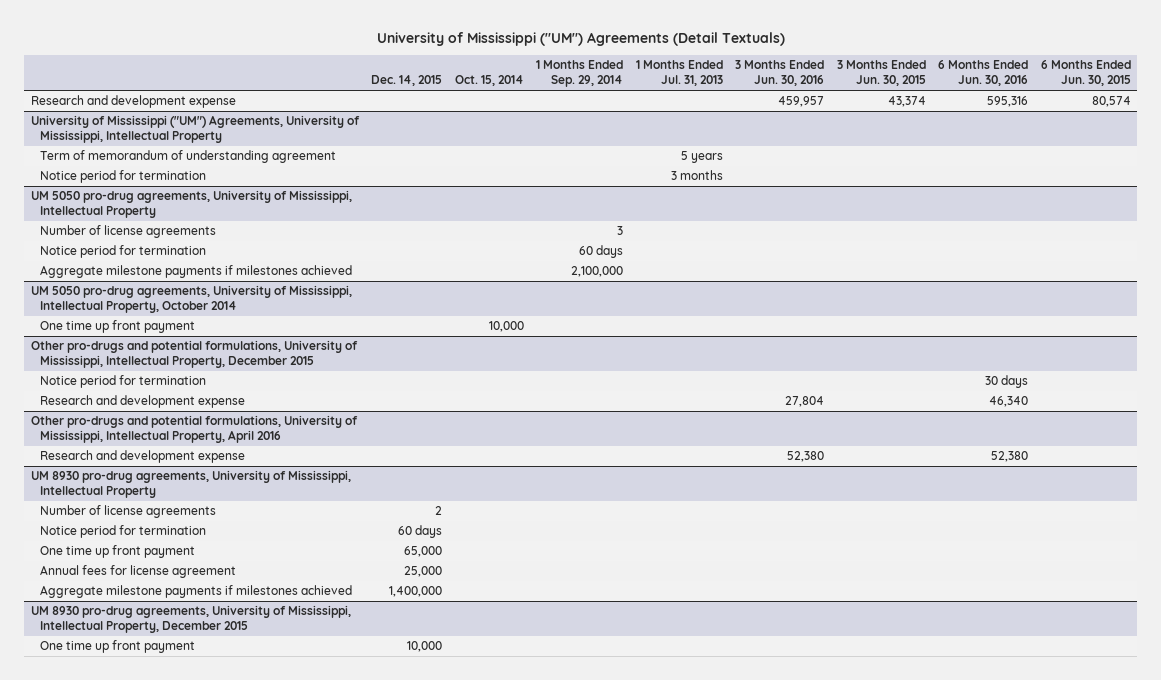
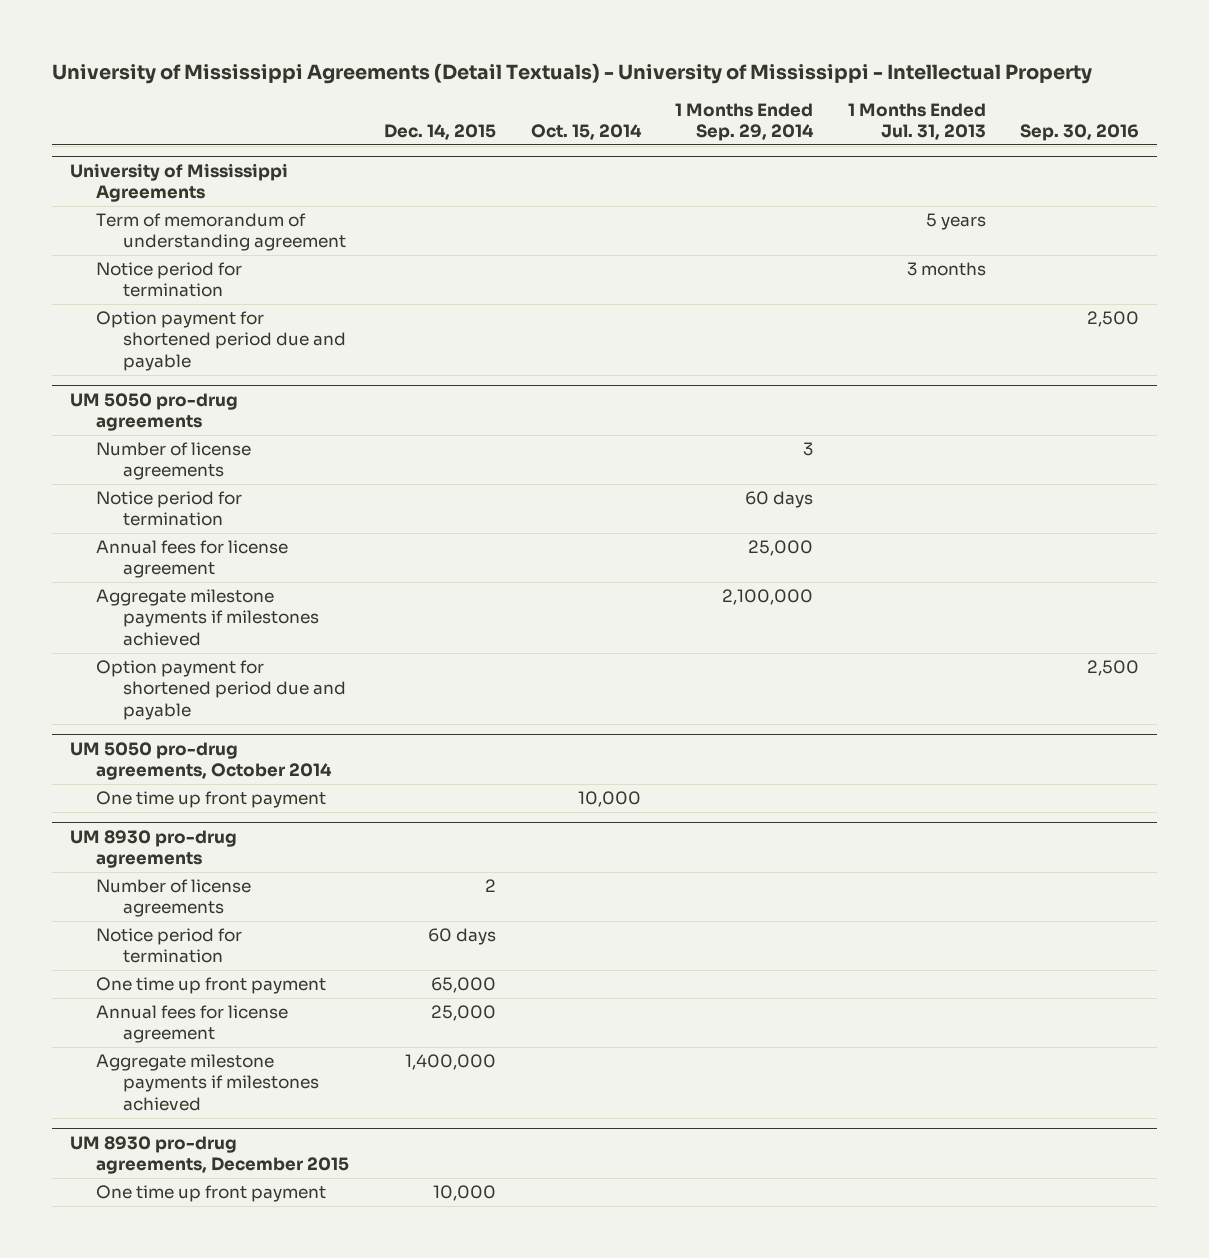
- University of Mississippi ("UM") Agreements (Detail Textuals)
+ University of Mississippi Agreements (Detail Textuals) - University of Mississippi - Intellectual Property
- | Dec. 14, 2015 | Oct. 15, 2014 | 1 Months Ended Sep. 29, 2014 | 1 Months Ended Jul. 31, 2013 | 3 Months Ended Jun. 30, 2016 | 3 Months Ended Jun. 30, 2015 | 6 Months Ended Jun. 30, 2016 | 6 Months Ended Jun. 30, 2015
+ | Dec. 14, 2015 | Oct. 15, 2014 | 1 Months Ended Sep. 29, 2014 | 1 Months Ended Jul. 31, 2013 | Sep. 30, 2016
- Research and development expense | | | | | 459,957 | 43,374 | 595,316 | 80,574
- University of Mississippi ("UM") Agreements, University of Mississippi, Intellectual Property
+ University of Mississippi Agreements
- UM 5050 pro-drug agreements, University of Mississippi, Intellectual Property
+ Option payment for shortened period due and payable | | | | | 2,500
+ UM 5050 pro-drug agreements
+ Annual fees for license agreement | | | 25,000 | |
- UM 5050 pro-drug agreements, University of Mississippi, Intellectual Property, October 2014
+ Option payment for shortened period due and payable | | | | | 2,500
+ UM 5050 pro-drug agreements, October 2014
- Other pro-drugs and potential formulations, University of Mississippi, Intellectual Property, December 2015
- Notice period for termination | | | | | | | 30 days |
- Research and development expense | | | | | 27,804 | | 46,340 |
- Other pro-drugs and potential formulations, University of Mississippi, Intellectual Property, April 2016
- Research and development expense | | | | | 52,380 | | 52,380 |
- UM 8930 pro-drug agreements, University of Mississippi, Intellectual Property
+ UM 8930 pro-drug agreements
- UM 8930 pro-drug agreements, University of Mississippi, Intellectual Property, December 2015
+ UM 8930 pro-drug agreements, December 2015

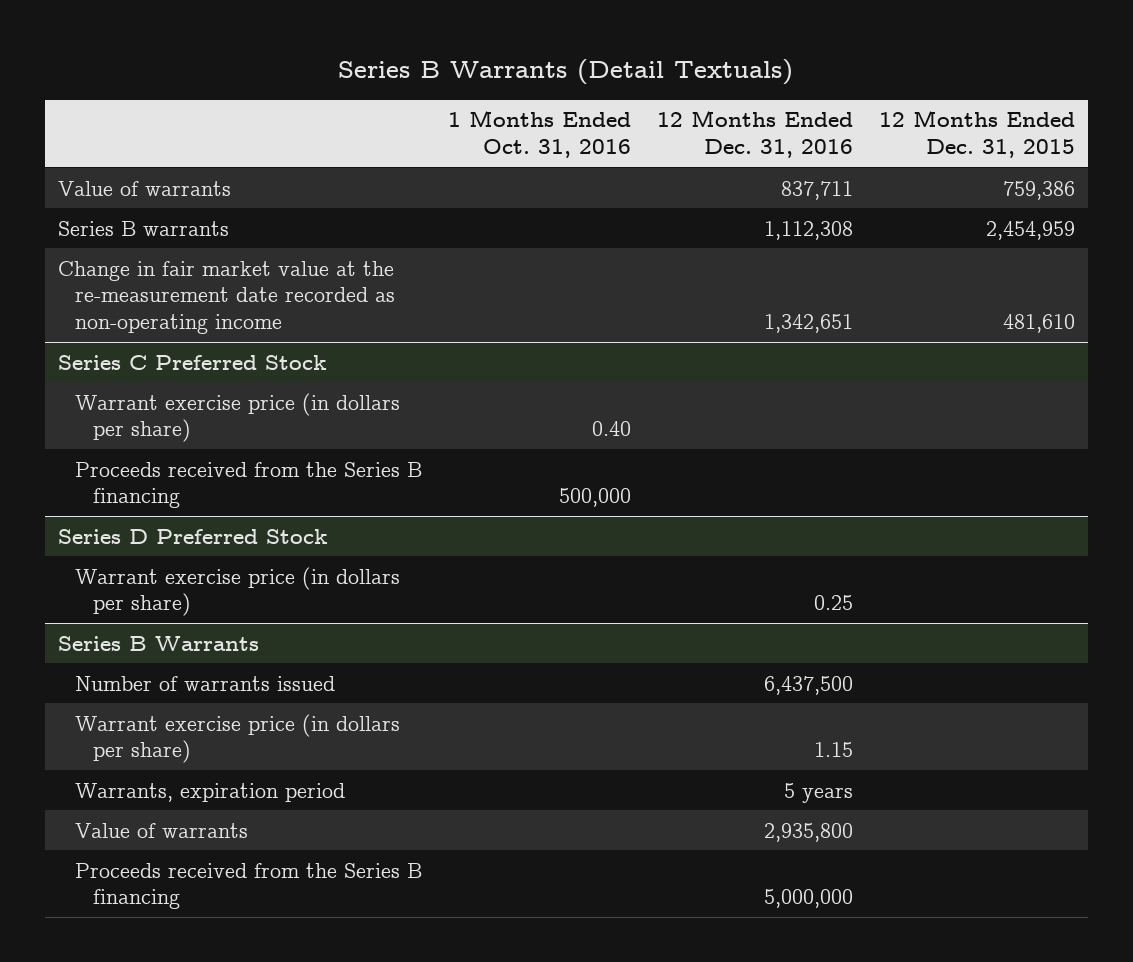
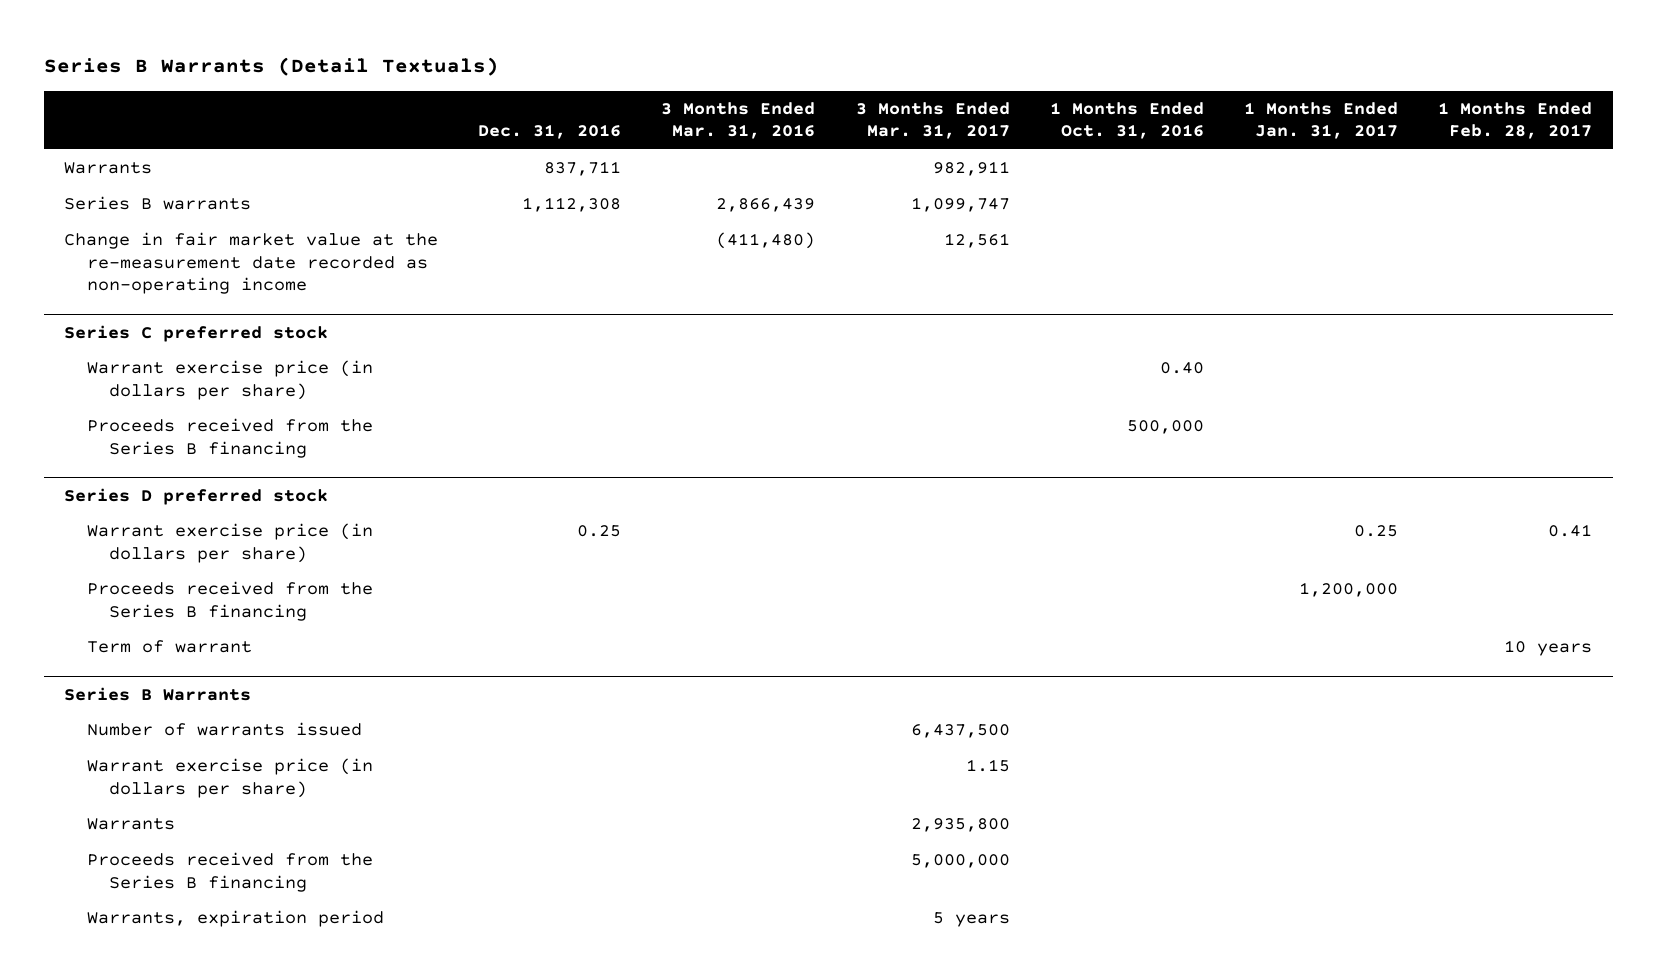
- | 1 Months Ended Oct. 31, 2016 | 12 Months Ended Dec. 31, 2016 | 12 Months Ended Dec. 31, 2015
+ | Dec. 31, 2016 | 3 Months Ended Mar. 31, 2016 | 3 Months Ended Mar. 31, 2017 | 1 Months Ended Oct. 31, 2016 | 1 Months Ended Jan. 31, 2017 | 1 Months Ended Feb. 28, 2017
- Value of warrants | | 837,711 | 759,386
+ Warrants | 837,711 | | 982,911 | | |
- Series C Preferred Stock
+ Series C preferred stock
- Series D Preferred Stock
+ Series D preferred stock
+ Proceeds received from the Series B financing | | | | | 1,200,000 |
+ Term of warrant | | | | | | 10 years
@ Series B Warrants
- Value of warrants | | 2,935,800 |
+ Warrants | | | 2,935,800 | | |
moved down: Warrants, expiration period | | | 5 years | | |

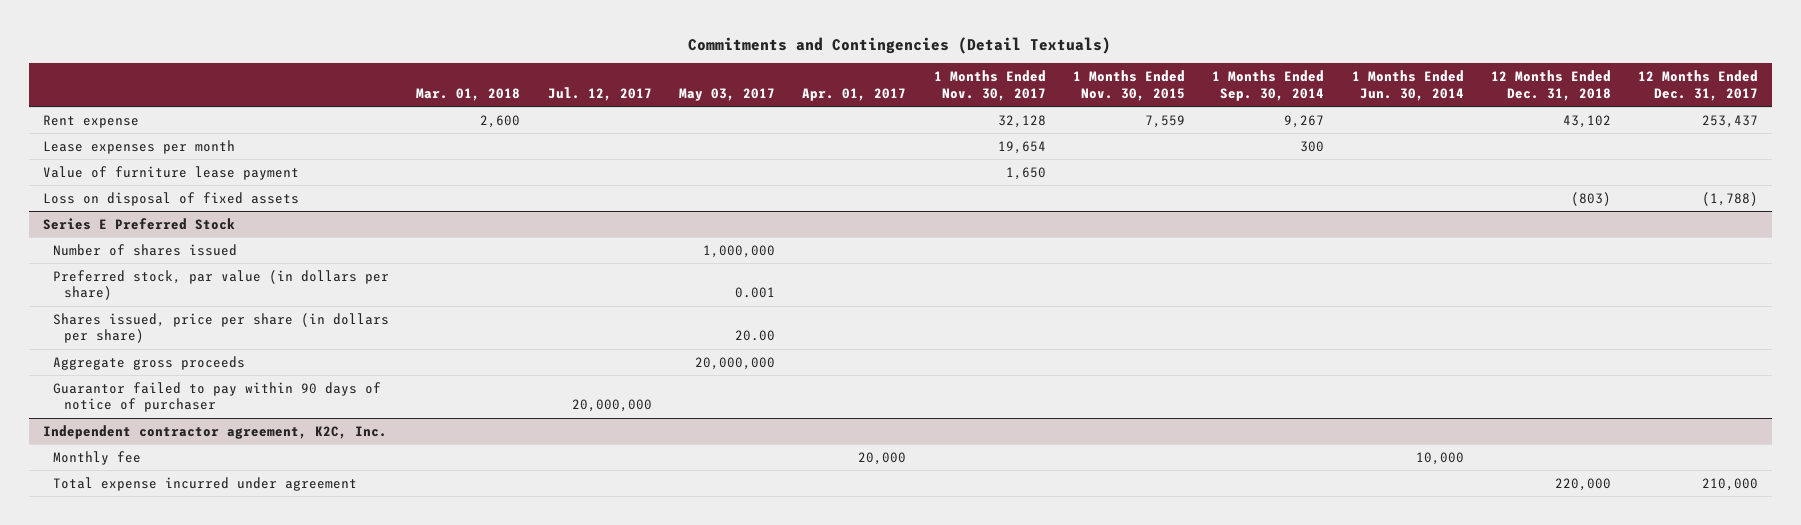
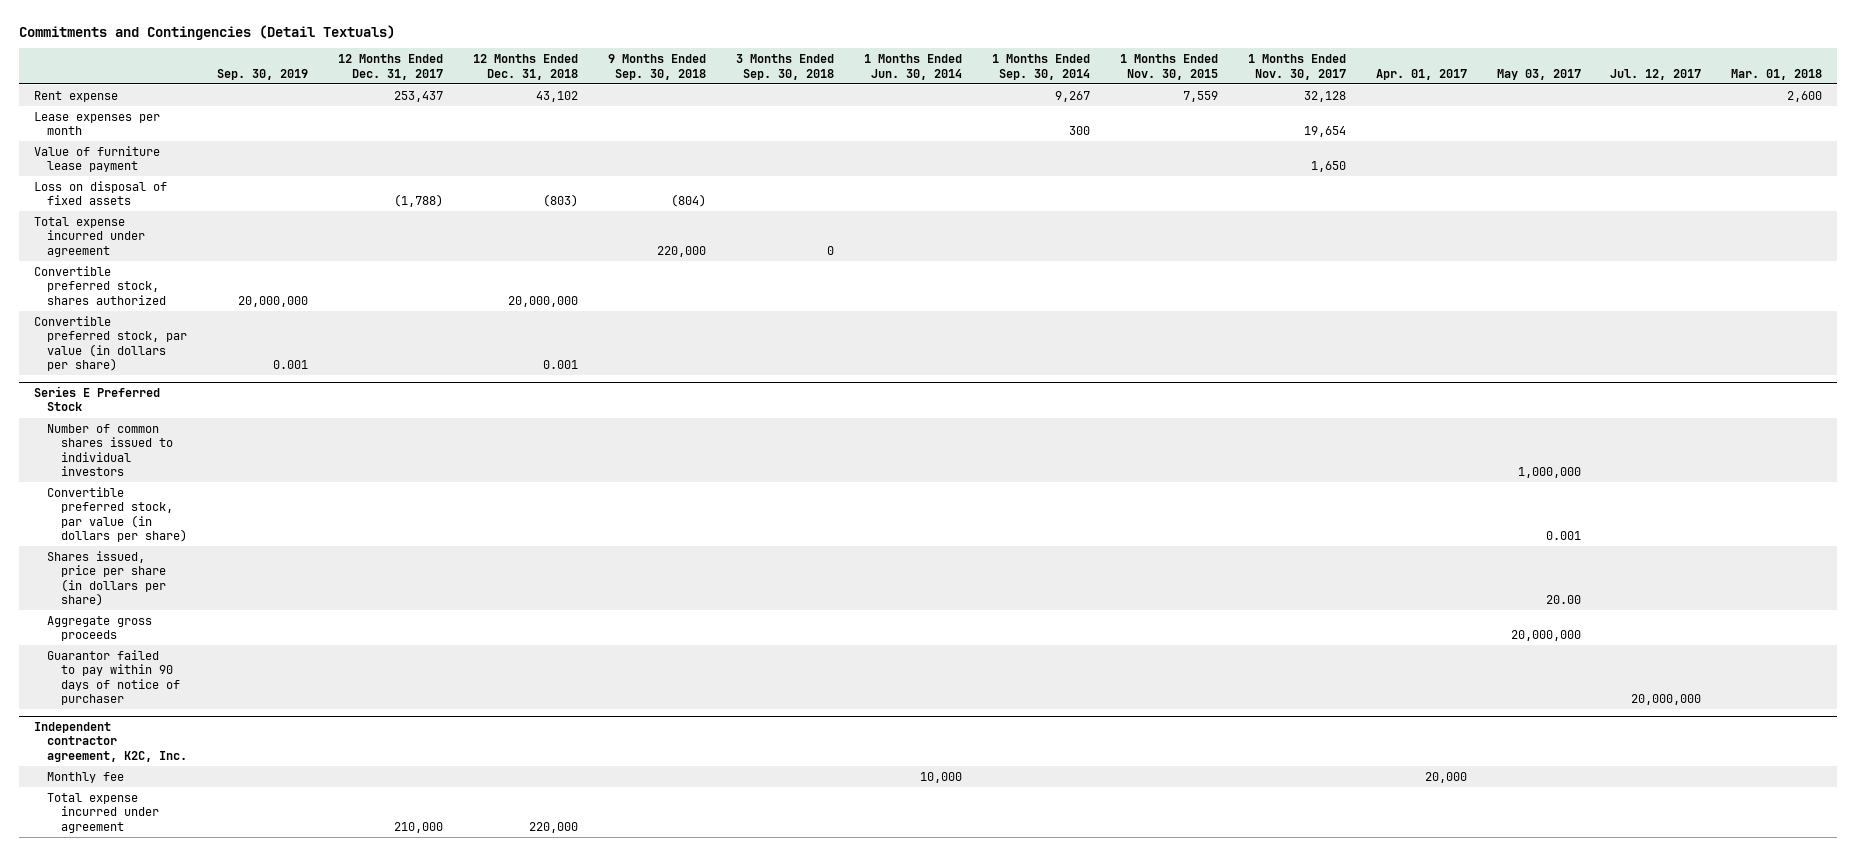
- | Mar. 01, 2018 | Jul. 12, 2017 | May 03, 2017 | Apr. 01, 2017 | 1 Months Ended Nov. 30, 2017 | 1 Months Ended Nov. 30, 2015 | 1 Months Ended Sep. 30, 2014 | 1 Months Ended Jun. 30, 2014 | 12 Months Ended Dec. 31, 2018 | 12 Months Ended Dec. 31, 2017
+ | Sep. 30, 2019 | 12 Months Ended Dec. 31, 2017 | 12 Months Ended Dec. 31, 2018 | 9 Months Ended Sep. 30, 2018 | 3 Months Ended Sep. 30, 2018 | 1 Months Ended Jun. 30, 2014 | 1 Months Ended Sep. 30, 2014 | 1 Months Ended Nov. 30, 2015 | 1 Months Ended Nov. 30, 2017 | Apr. 01, 2017 | May 03, 2017 | Jul. 12, 2017 | Mar. 01, 2018
+ Total expense incurred under agreement | | | | 220,000 | 0 | | | | | | | |
+ Convertible preferred stock, shares authorized | 20,000,000 | | 20,000,000 | | | | | | | | | |
+ Convertible preferred stock, par value (in dollars per share) | 0.001 | | 0.001 | | | | | | | | | |
@ Series E Preferred Stock
- Number of shares issued | | | 1,000,000 | | | | | | |
- Preferred stock, par value (in dollars per share) | | | 0.001 | | | | | | |
+ Number of common shares issued to individual investors | | | | | | | | | | | 1,000,000 | |
+ Convertible preferred stock, par value (in dollars per share) | | | | | | | | | | | 0.001 | |

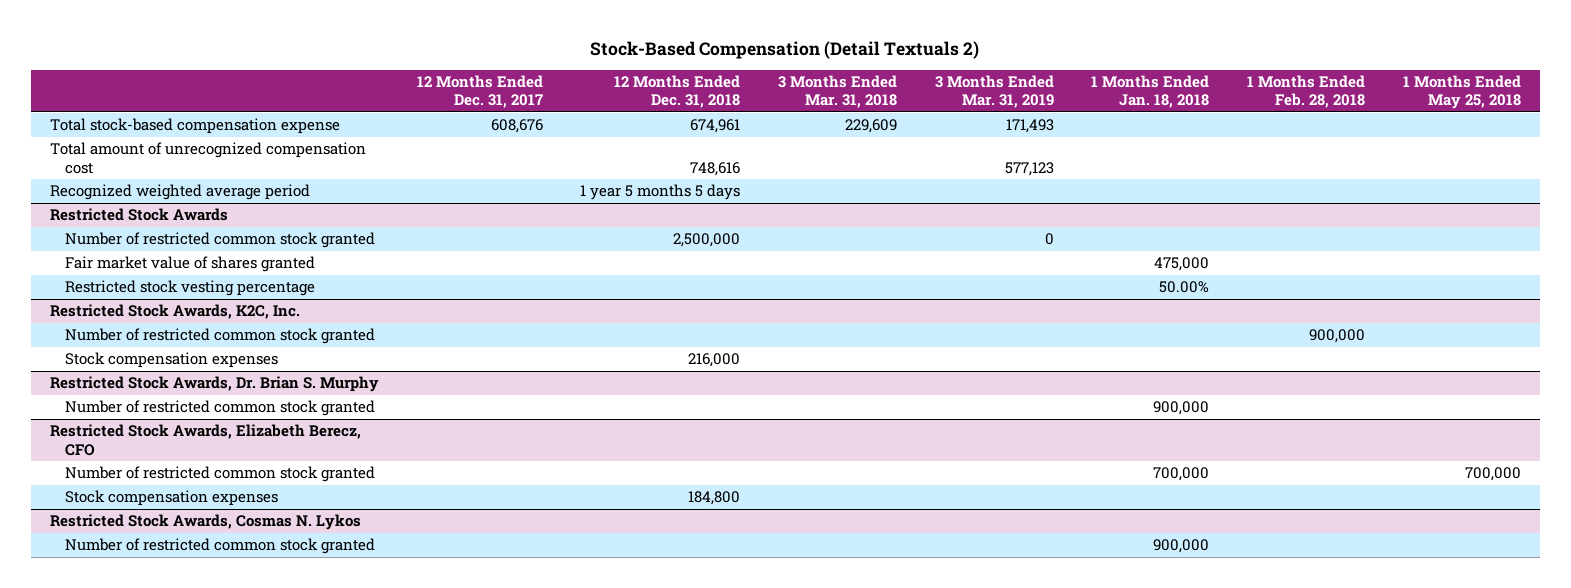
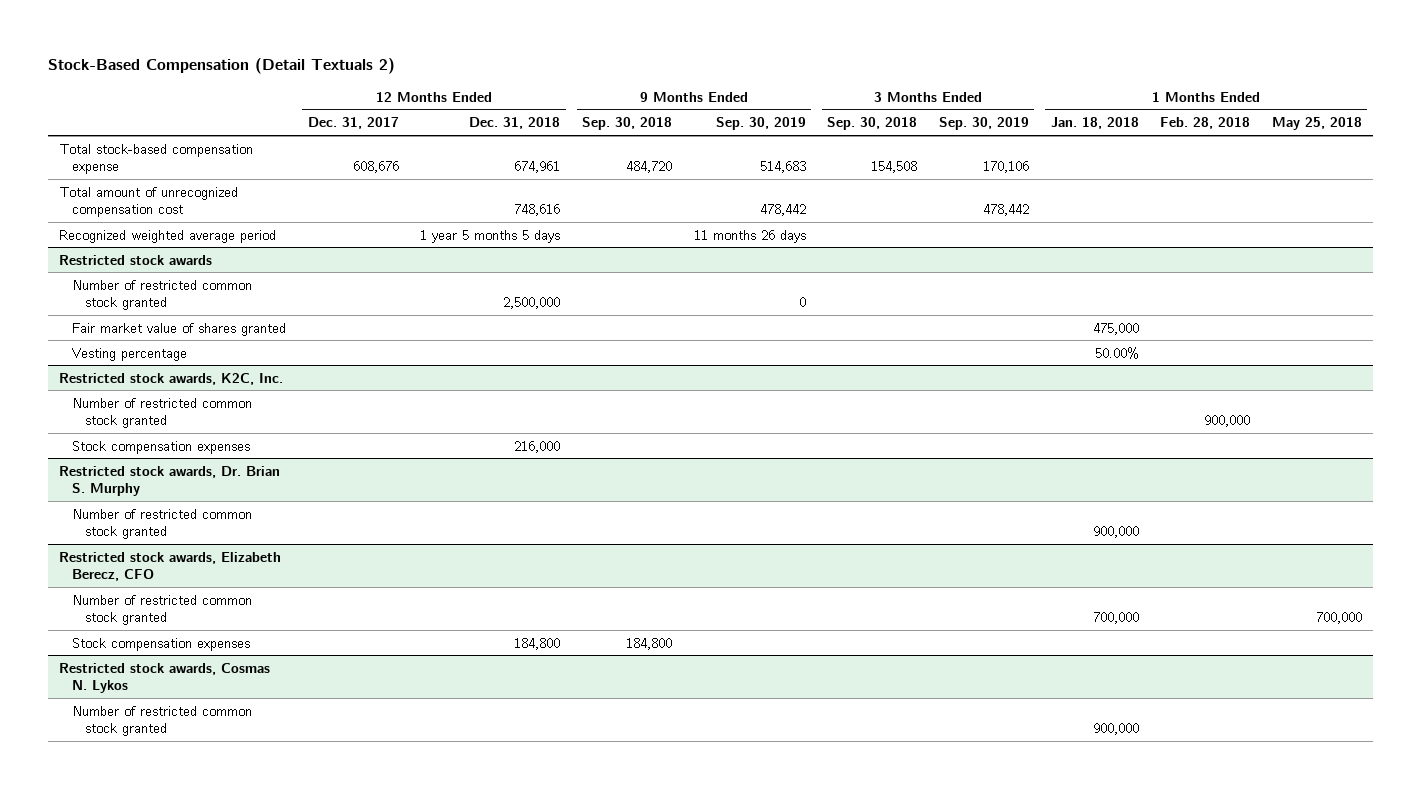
- | 12 Months Ended Dec. 31, 2017 | 12 Months Ended Dec. 31, 2018 | 3 Months Ended Mar. 31, 2018 | 3 Months Ended Mar. 31, 2019 | 1 Months Ended Jan. 18, 2018 | 1 Months Ended Feb. 28, 2018 | 1 Months Ended May 25, 2018
+ | 12 Months Ended Dec. 31, 2017 | 12 Months Ended Dec. 31, 2018 | 9 Months Ended Sep. 30, 2018 | 9 Months Ended Sep. 30, 2019 | 3 Months Ended Sep. 30, 2018 | 3 Months Ended Sep. 30, 2019 | 1 Months Ended Jan. 18, 2018 | 1 Months Ended Feb. 28, 2018 | 1 Months Ended May 25, 2018
- Restricted Stock Awards
+ Restricted stock awards
- Restricted stock vesting percentage | | | | | 50.00% | |
- Restricted Stock Awards, K2C, Inc.
+ Vesting percentage | | | | | | | 50.00% | |
+ Restricted stock awards, K2C, Inc.
- Restricted Stock Awards, Dr. Brian S. Murphy
+ Restricted stock awards, Dr. Brian S. Murphy
- Restricted Stock Awards, Elizabeth Berecz, CFO
+ Restricted stock awards, Elizabeth Berecz, CFO
- Restricted Stock Awards, Cosmas N. Lykos
+ Restricted stock awards, Cosmas N. Lykos

